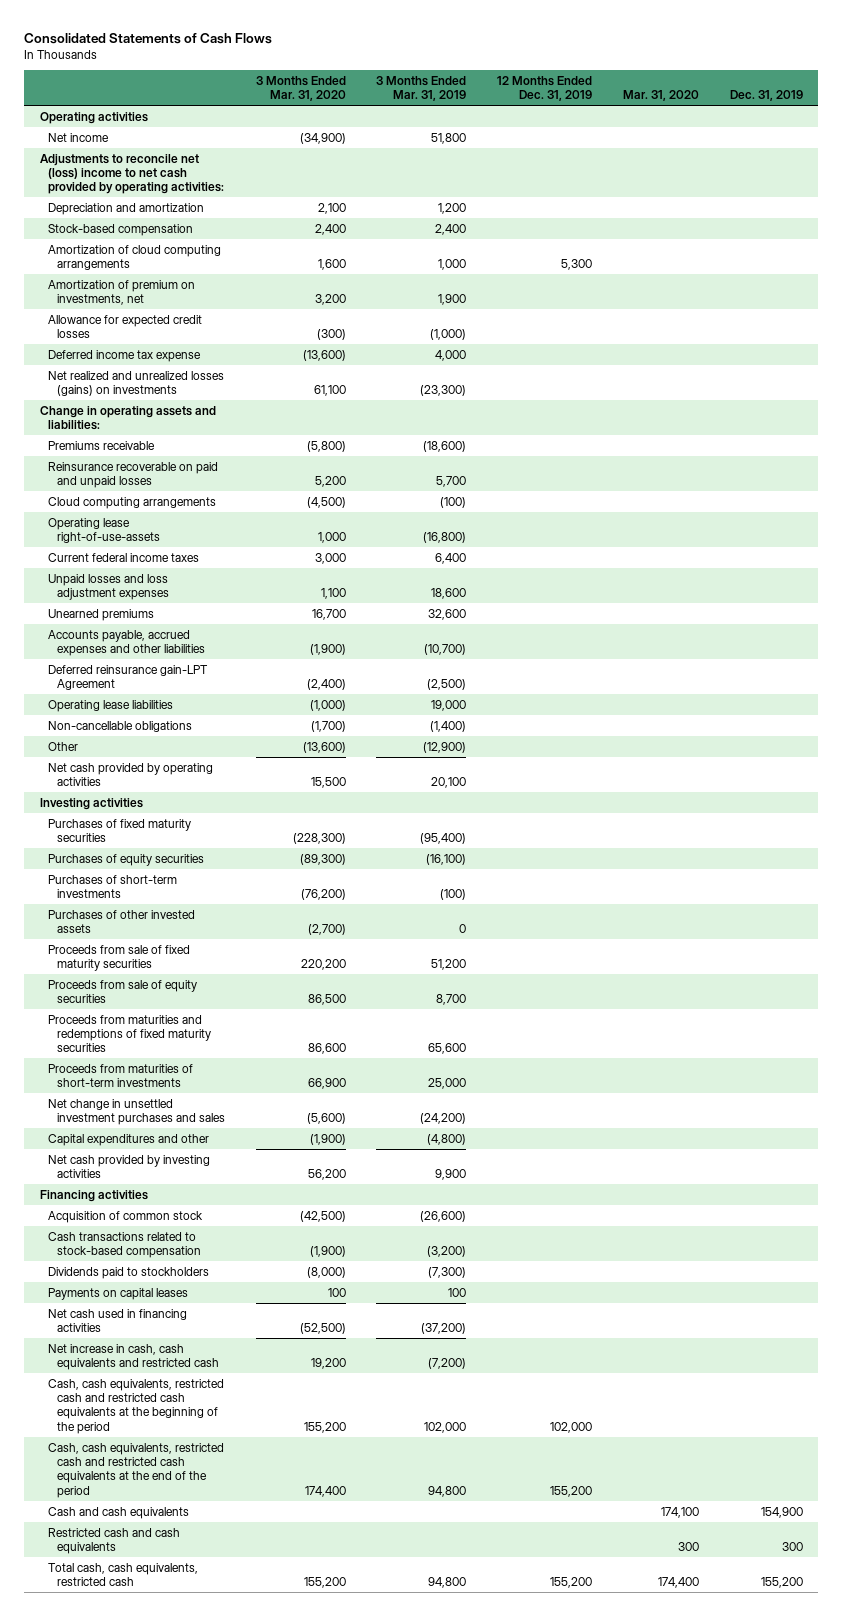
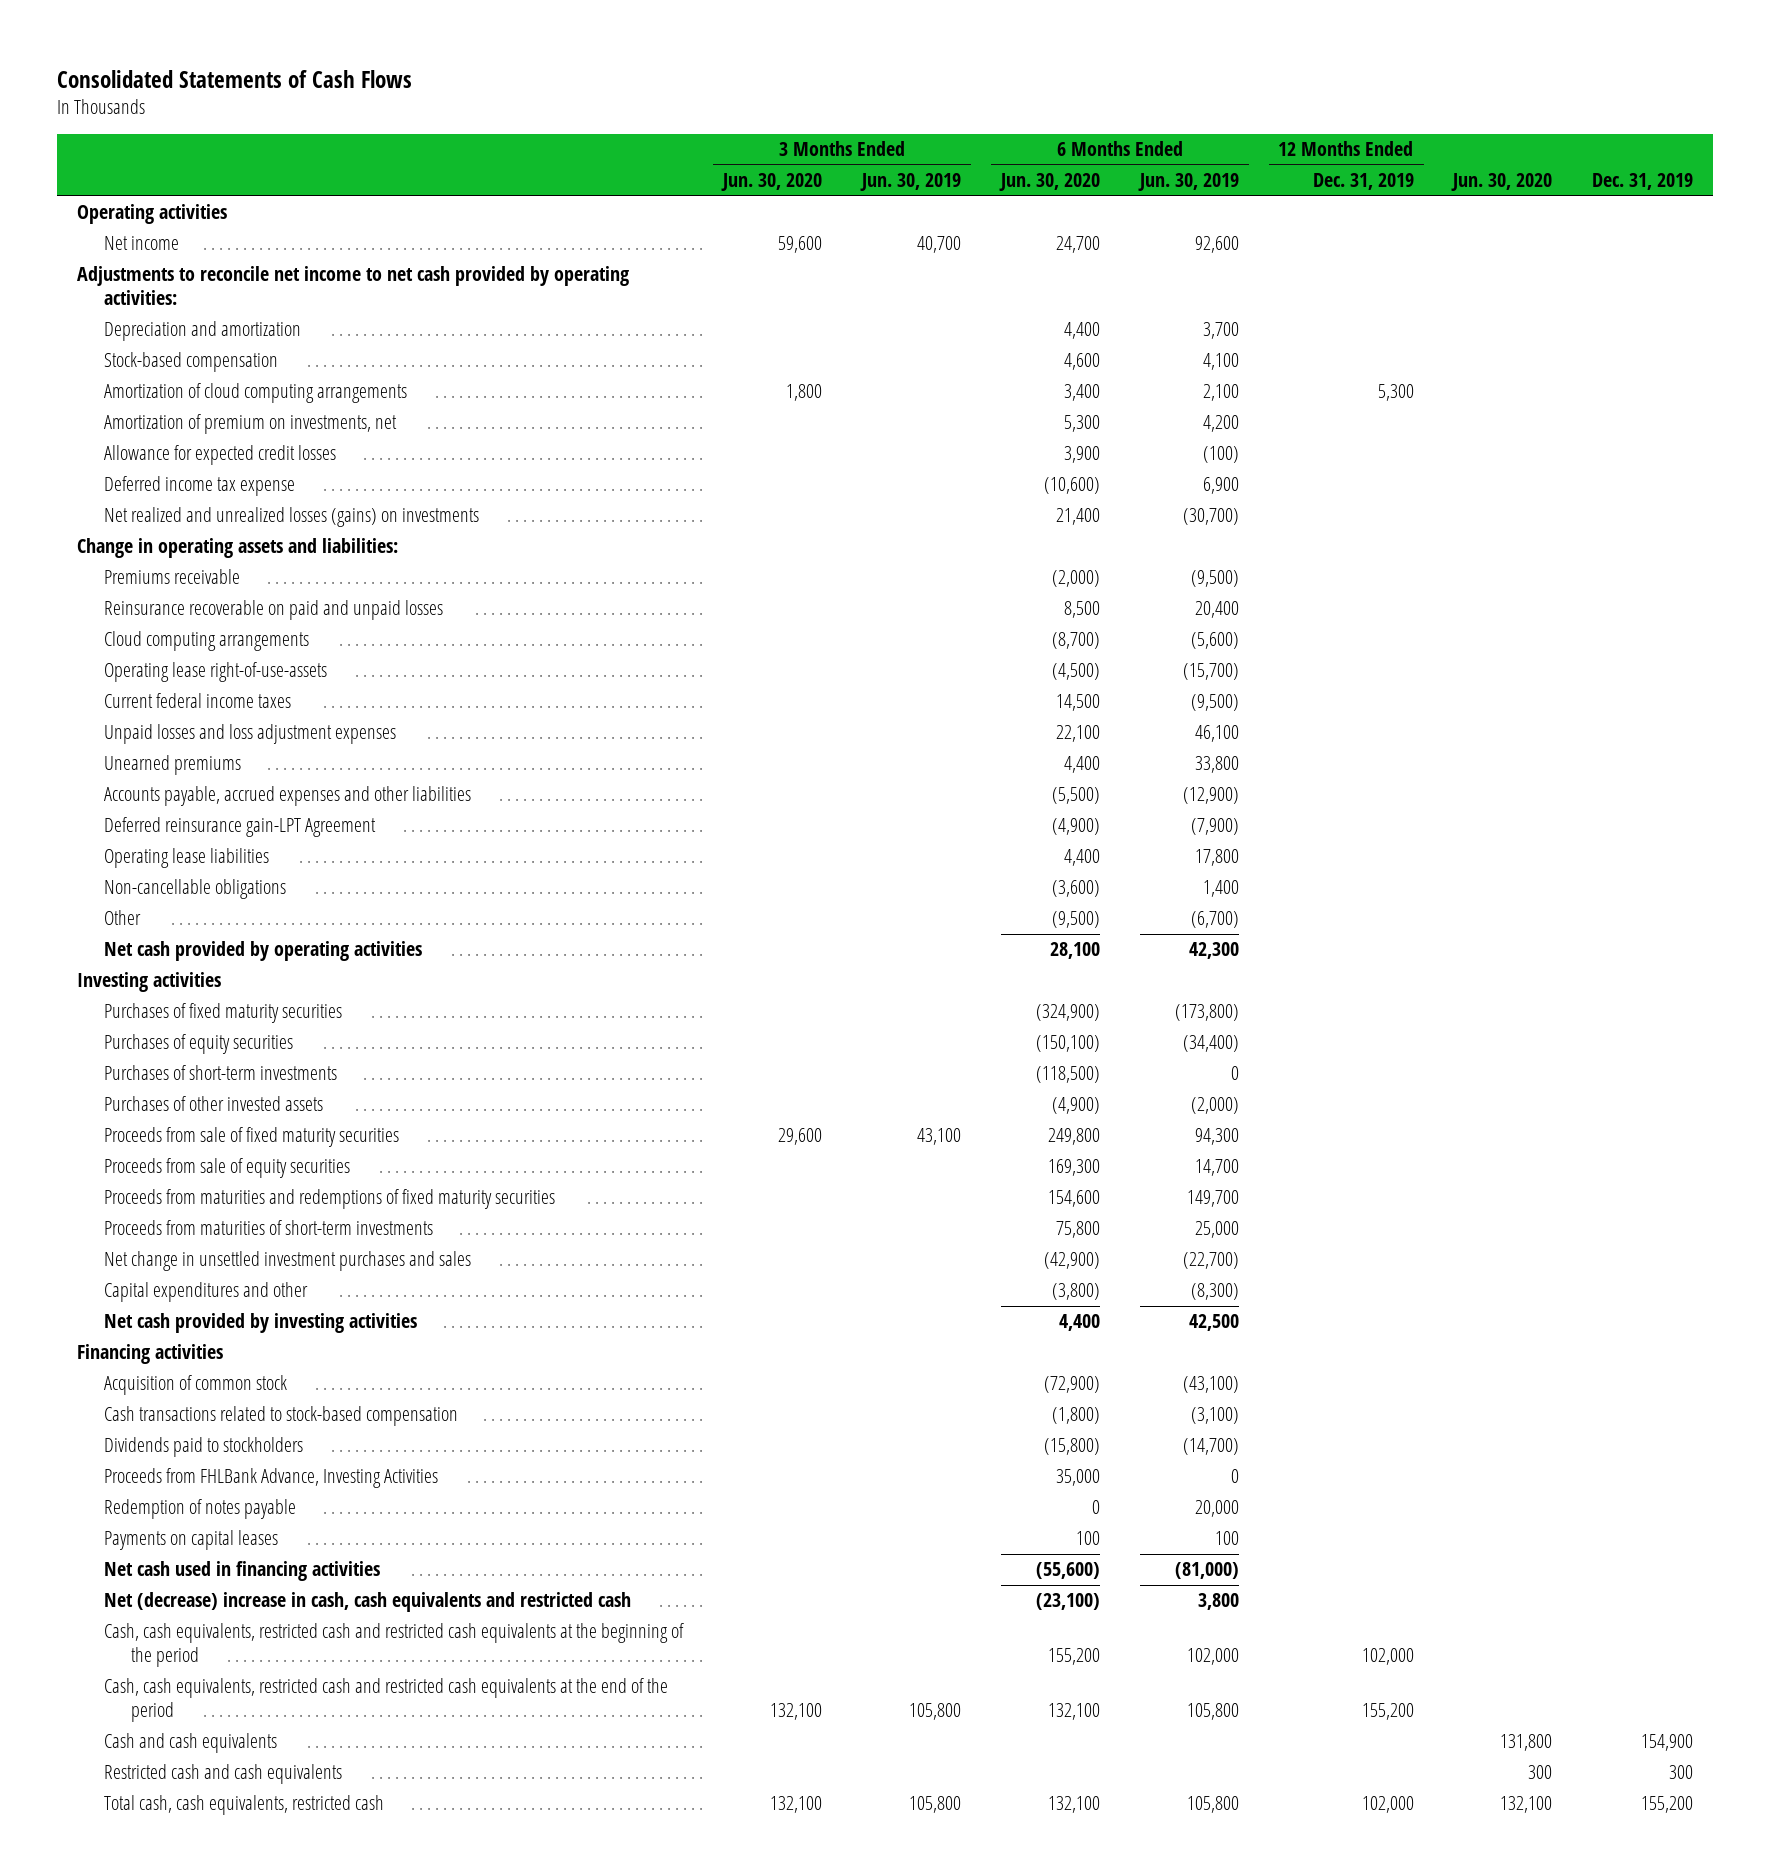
- | 3 Months Ended Mar. 31, 2020 | 3 Months Ended Mar. 31, 2019 | 12 Months Ended Dec. 31, 2019 | Mar. 31, 2020 | Dec. 31, 2019
+ | 3 Months Ended Jun. 30, 2020 | 3 Months Ended Jun. 30, 2019 | 6 Months Ended Jun. 30, 2020 | 6 Months Ended Jun. 30, 2019 | 12 Months Ended Dec. 31, 2019 | Jun. 30, 2020 | Dec. 31, 2019
- Adjustments to reconcile net (loss) income to net cash provided by operating activities:
+ Adjustments to reconcile net income to net cash provided by operating activities:
+ Proceeds from FHLBank Advance, Investing Activities | | | 35,000 | 0 | | |
+ Redemption of notes payable | | | 0 | 20,000 | | |
- Net increase in cash, cash equivalents and restricted cash | 19,200 | (7,200) | | |
+ Net (decrease) increase in cash, cash equivalents and restricted cash | | | (23,100) | 3,800 | | |
- Total cash, cash equivalents, restricted cash | 155,200 | 94,800 | 155,200 | 174,400 | 155,200
+ Total cash, cash equivalents, restricted cash | 132,100 | 105,800 | 132,100 | 105,800 | 102,000 | 132,100 | 155,200

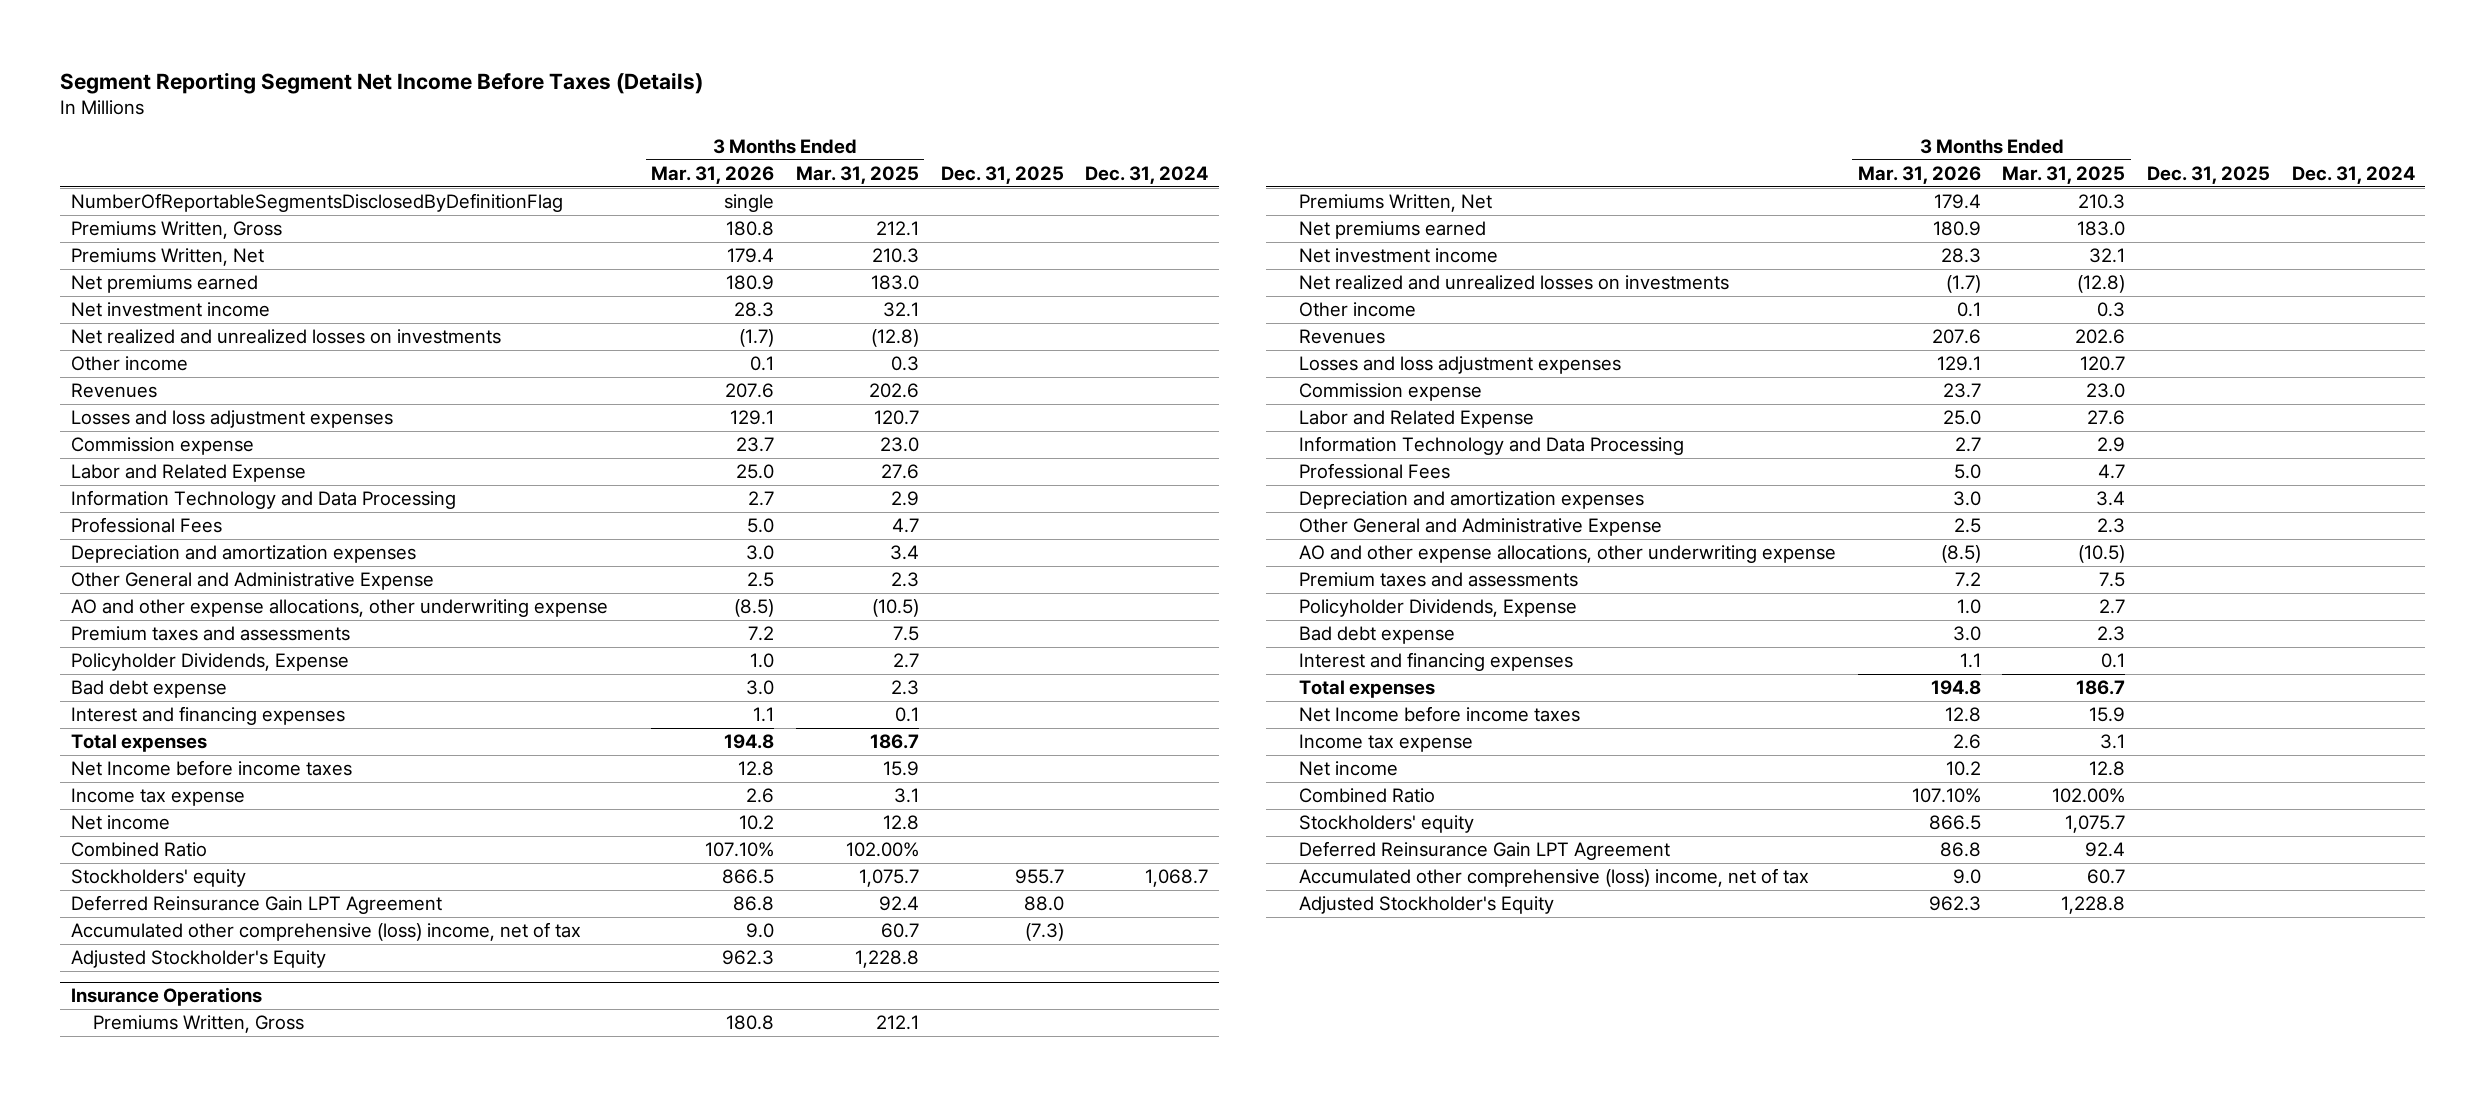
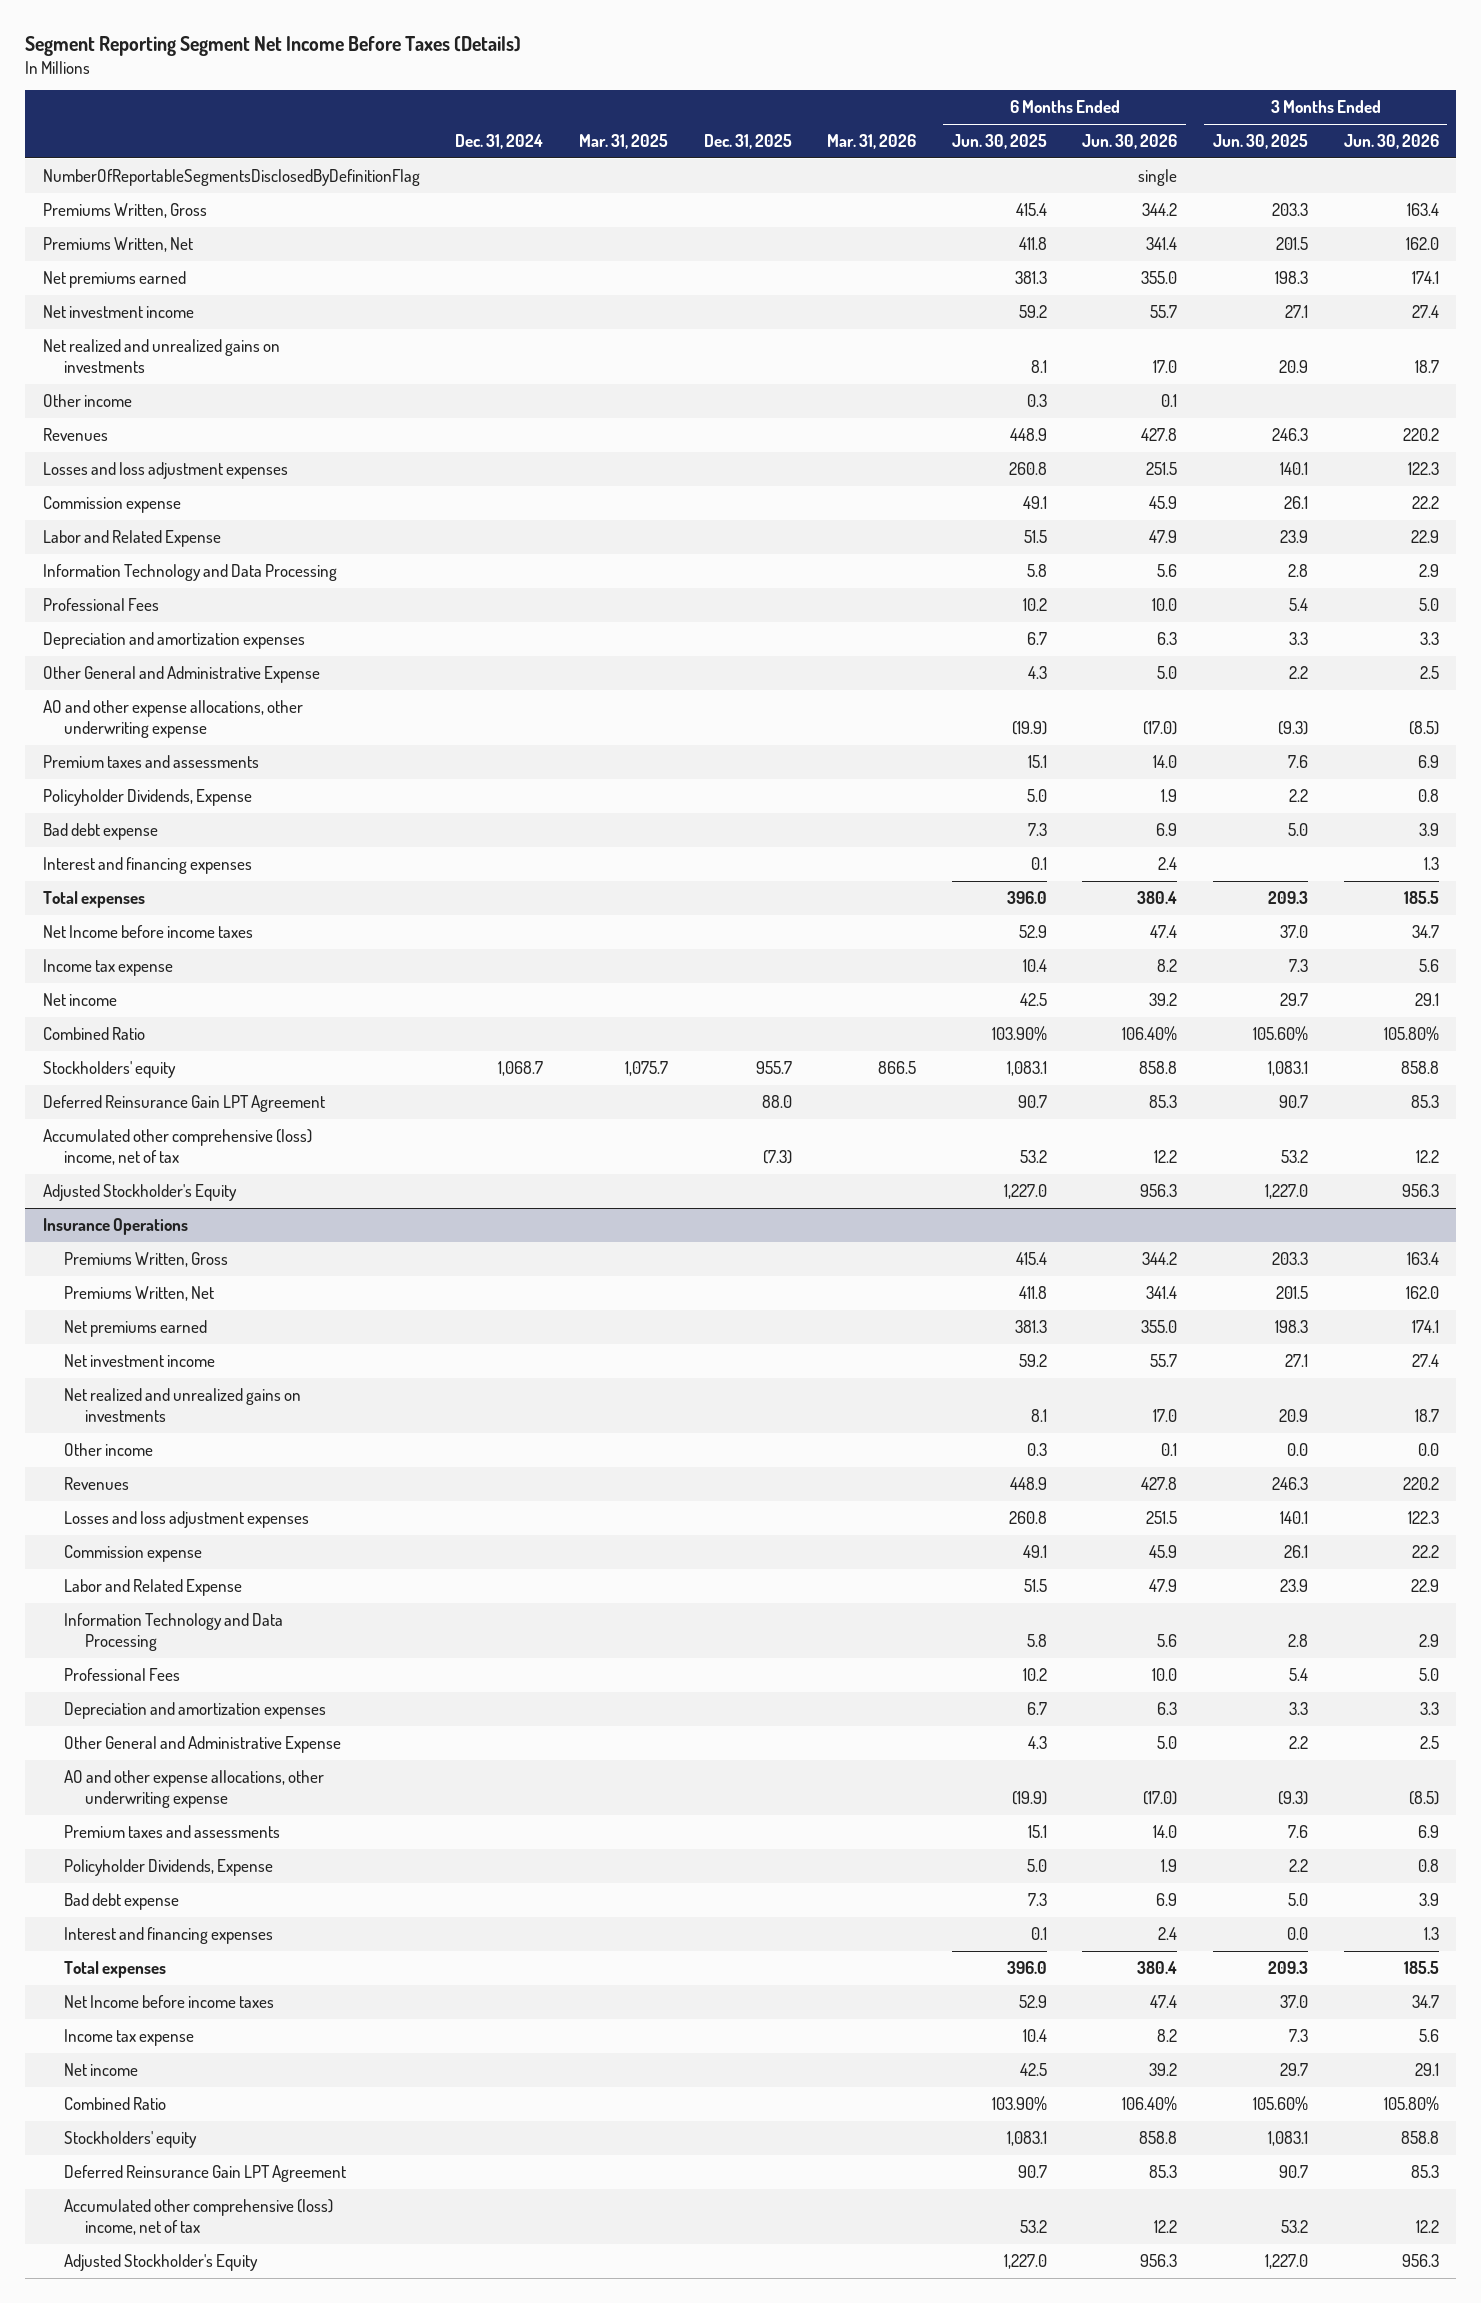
- | 3 Months Ended Mar. 31, 2026 | 3 Months Ended Mar. 31, 2025 | Dec. 31, 2025 | Dec. 31, 2024
+ | Dec. 31, 2024 | Mar. 31, 2025 | Dec. 31, 2025 | Mar. 31, 2026 | 6 Months Ended Jun. 30, 2025 | 6 Months Ended Jun. 30, 2026 | 3 Months Ended Jun. 30, 2025 | 3 Months Ended Jun. 30, 2026
- Net realized and unrealized losses on investments | (1.7) | (12.8) | |
+ Net realized and unrealized gains on investments | | | | | 8.1 | 17.0 | 20.9 | 18.7
@ Insurance Operations
- Net realized and unrealized losses on investments | (1.7) | (12.8) | |
+ Net realized and unrealized gains on investments | | | | | 8.1 | 17.0 | 20.9 | 18.7

